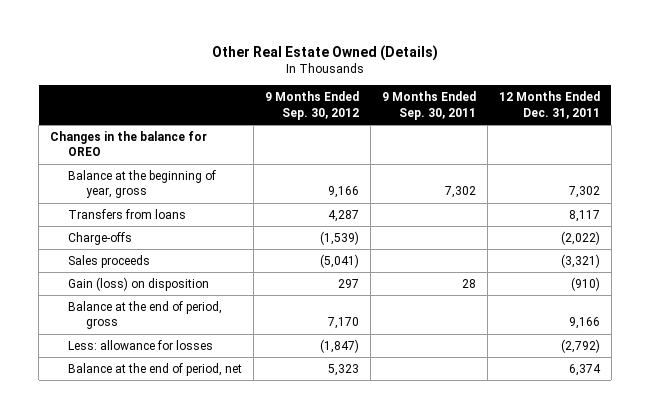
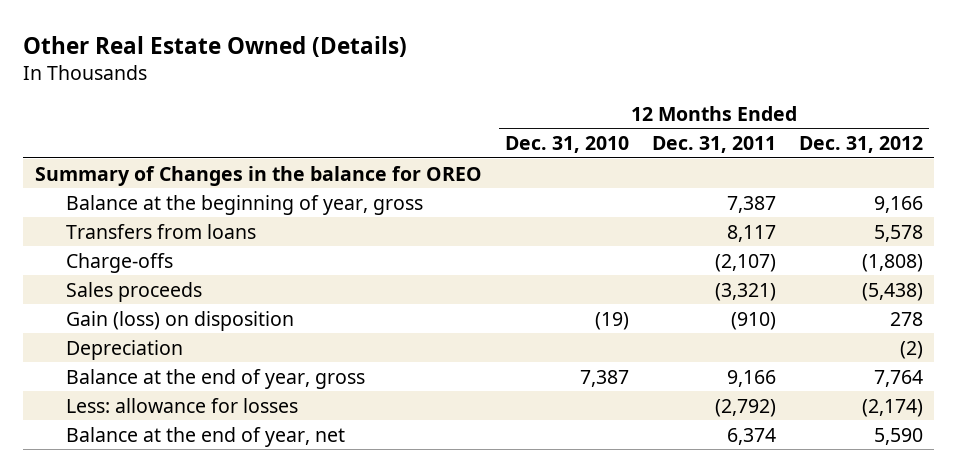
- | 9 Months Ended Sep. 30, 2012 | 9 Months Ended Sep. 30, 2011 | 12 Months Ended Dec. 31, 2011
+ | 12 Months Ended Dec. 31, 2010 | 12 Months Ended Dec. 31, 2011 | 12 Months Ended Dec. 31, 2012
- Changes in the balance for OREO
- Balance at the beginning of year, gross | 9,166 | 7,302 | 7,302
+ Summary of Changes in the balance for OREO
+ Balance at the beginning of year, gross | | 7,387 | 9,166
- Charge-offs | (1,539) | | (2,022)
+ Charge-offs | | (2,107) | (1,808)
- Balance at the end of period, gross | 7,170 | | 9,166
+ Depreciation | | | (2)
+ Balance at the end of year, gross | 7,387 | 9,166 | 7,764
- Balance at the end of period, net | 5,323 | | 6,374
+ Balance at the end of year, net | | 6,374 | 5,590

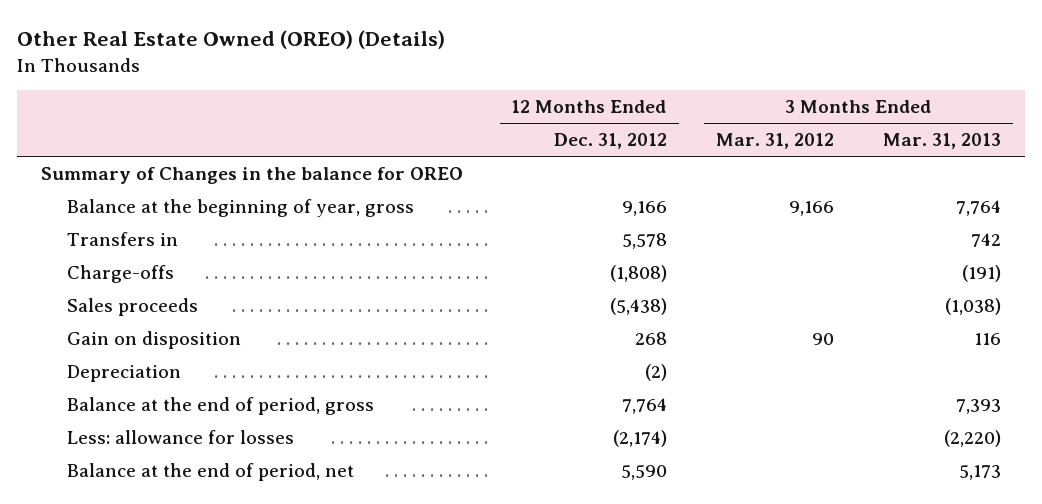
- Other Real Estate Owned (Details)
+ Other Real Estate Owned (OREO) (Details)
- | 12 Months Ended Dec. 31, 2010 | 12 Months Ended Dec. 31, 2011 | 12 Months Ended Dec. 31, 2012
+ | 12 Months Ended Dec. 31, 2012 | 3 Months Ended Mar. 31, 2012 | 3 Months Ended Mar. 31, 2013
- Transfers from loans | | 8,117 | 5,578
+ Transfers in | 5,578 | | 742
- Gain (loss) on disposition | (19) | (910) | 278
+ Gain on disposition | 268 | 90 | 116
- Balance at the end of year, gross | 7,387 | 9,166 | 7,764
+ Balance at the end of period, gross | 7,764 | | 7,393
- Balance at the end of year, net | | 6,374 | 5,590
+ Balance at the end of period, net | 5,590 | | 5,173

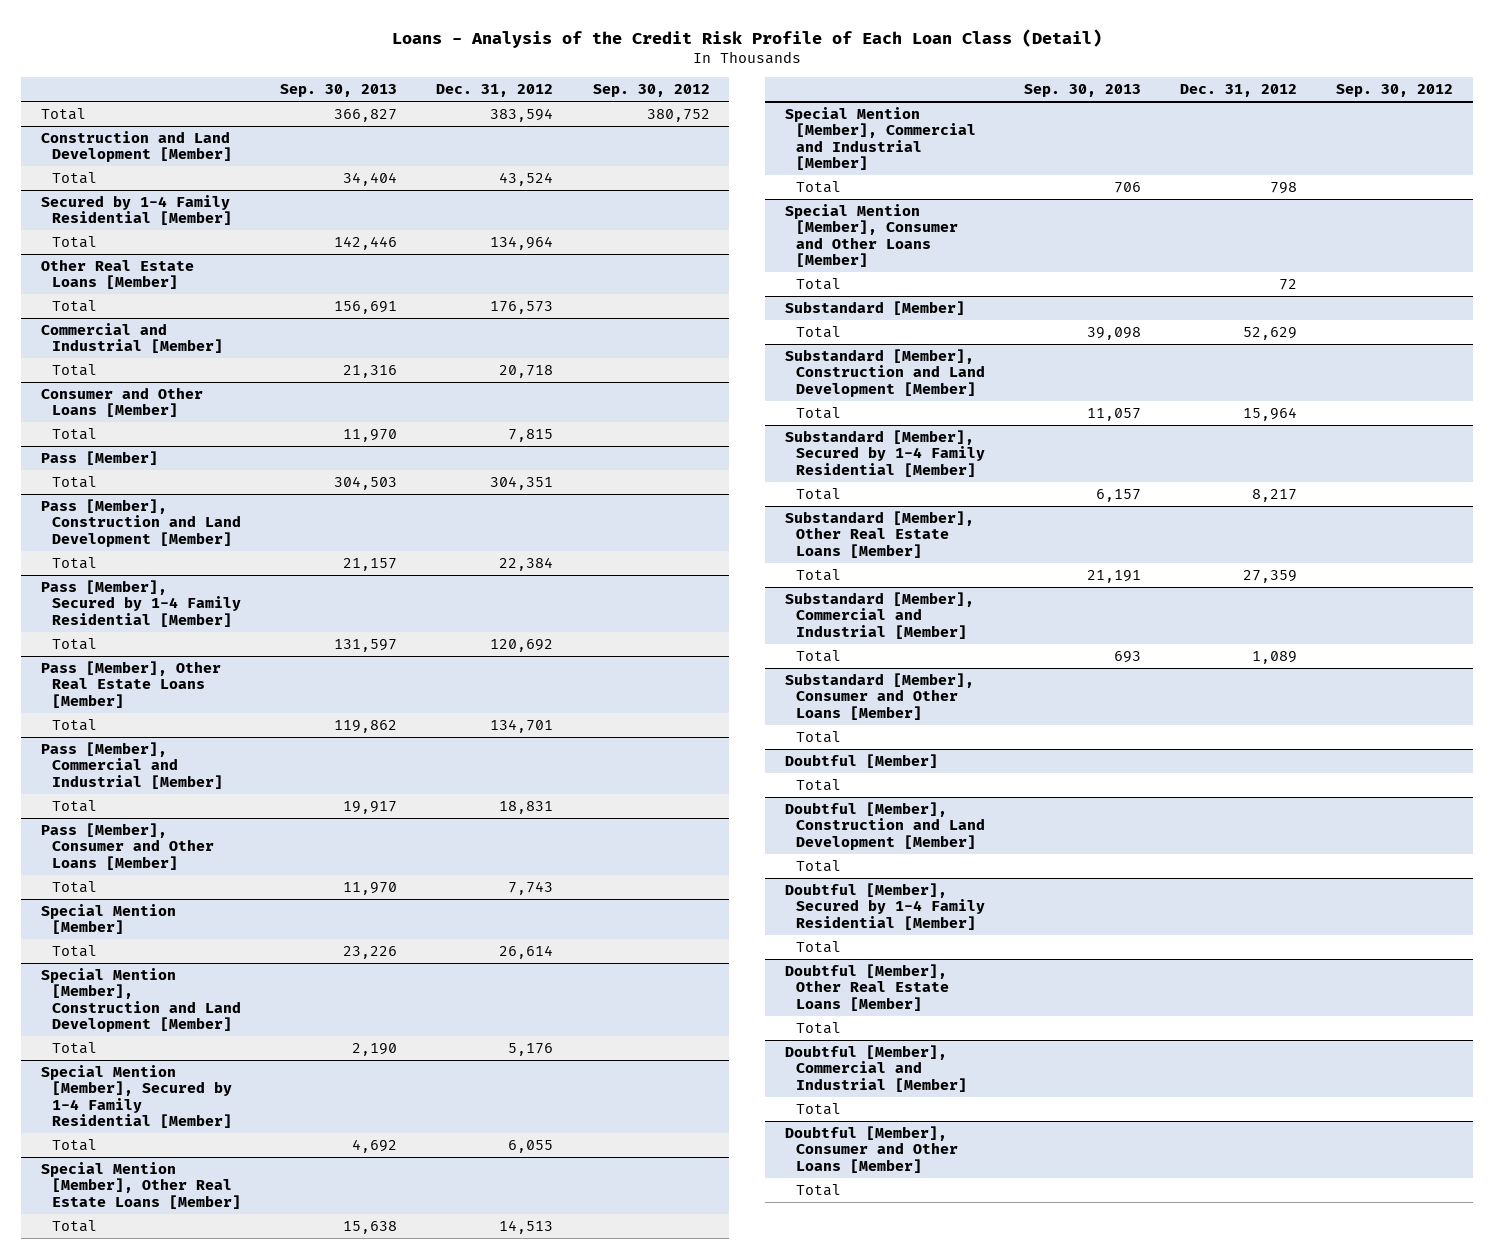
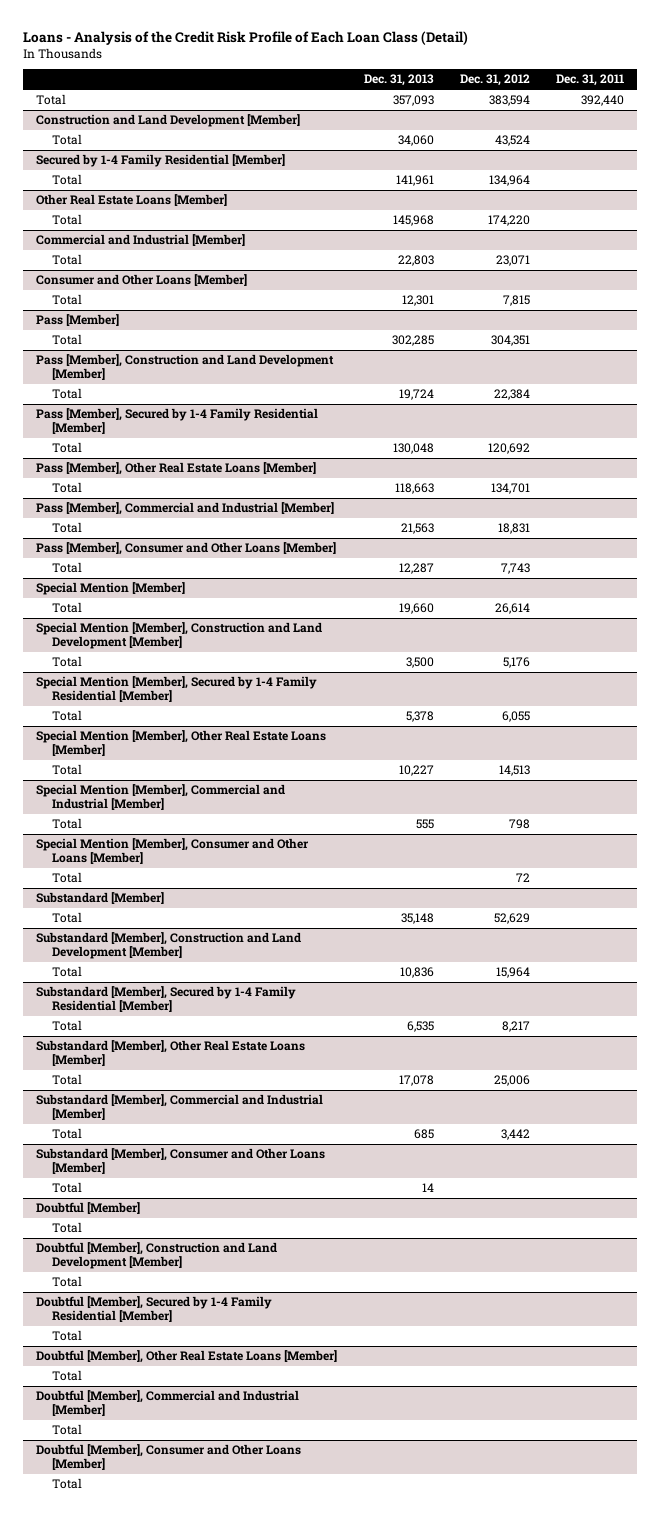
- | Sep. 30, 2013 | Dec. 31, 2012 | Sep. 30, 2012
+ | Dec. 31, 2013 | Dec. 31, 2012 | Dec. 31, 2011
@ Other Real Estate Loans [Member]
- Total | 156,691 | 176,573 |
+ Total | 145,968 | 174,220 |
@ Commercial and Industrial [Member]
- Total | 21,316 | 20,718 |
+ Total | 22,803 | 23,071 |
@ Substandard [Member], Other Real Estate Loans [Member]
- Total | 21,191 | 27,359 |
+ Total | 17,078 | 25,006 |
@ Substandard [Member], Commercial and Industrial [Member]
- Total | 693 | 1,089 |
+ Total | 685 | 3,442 |

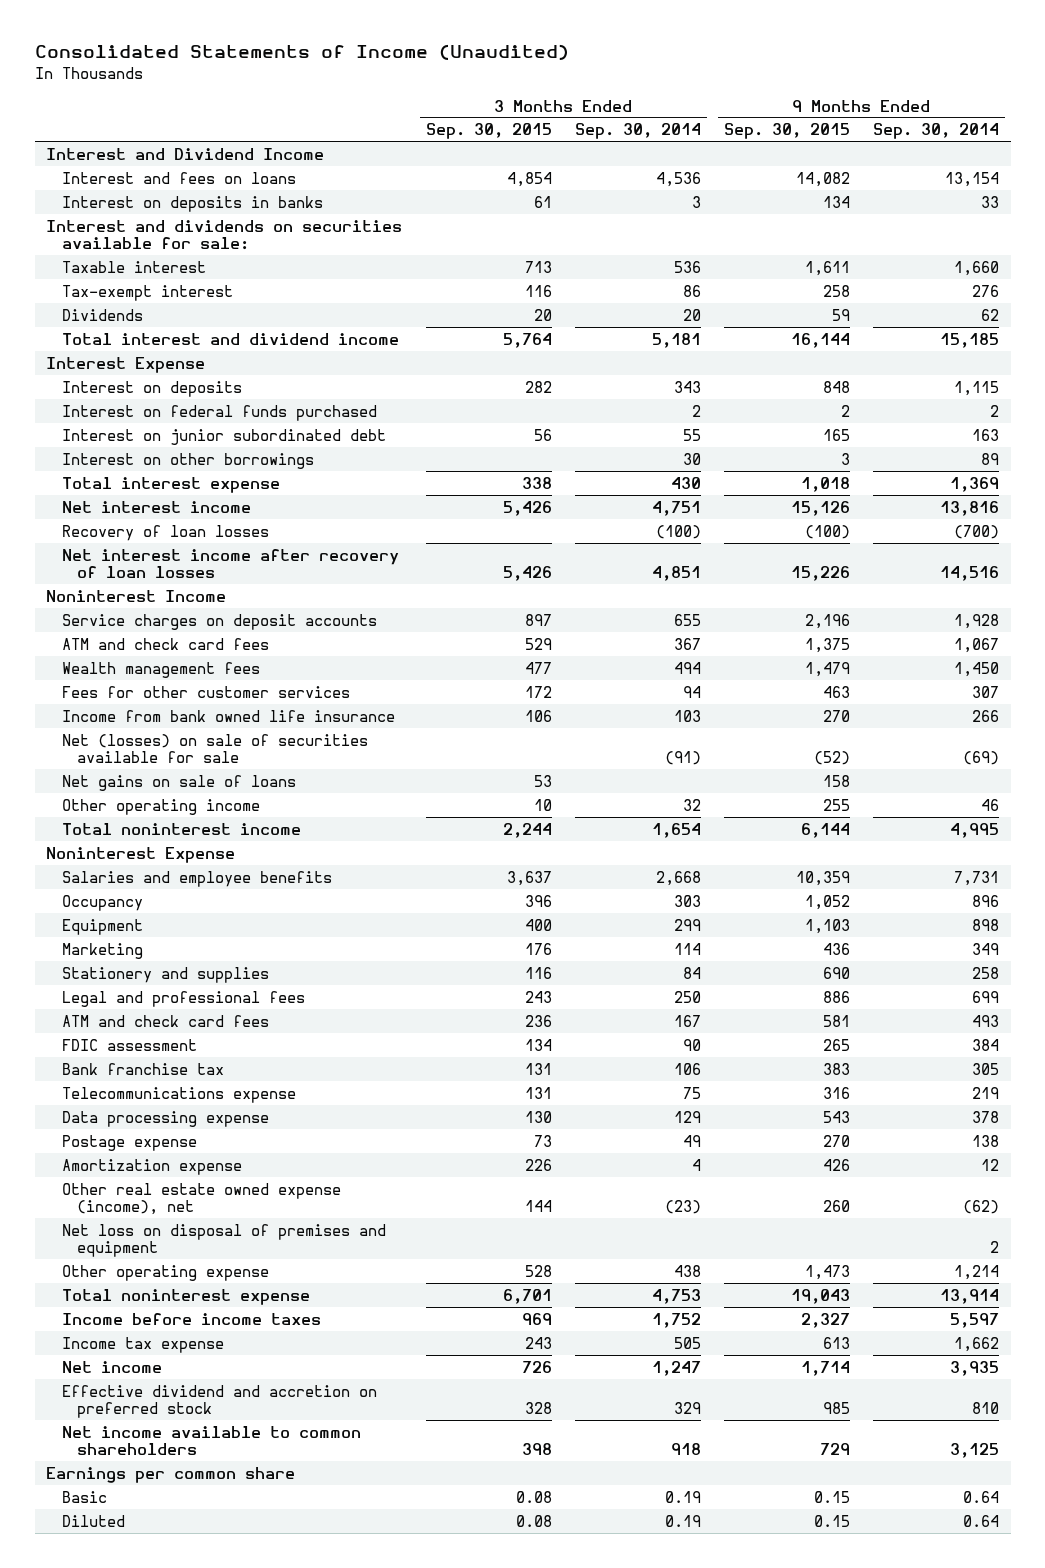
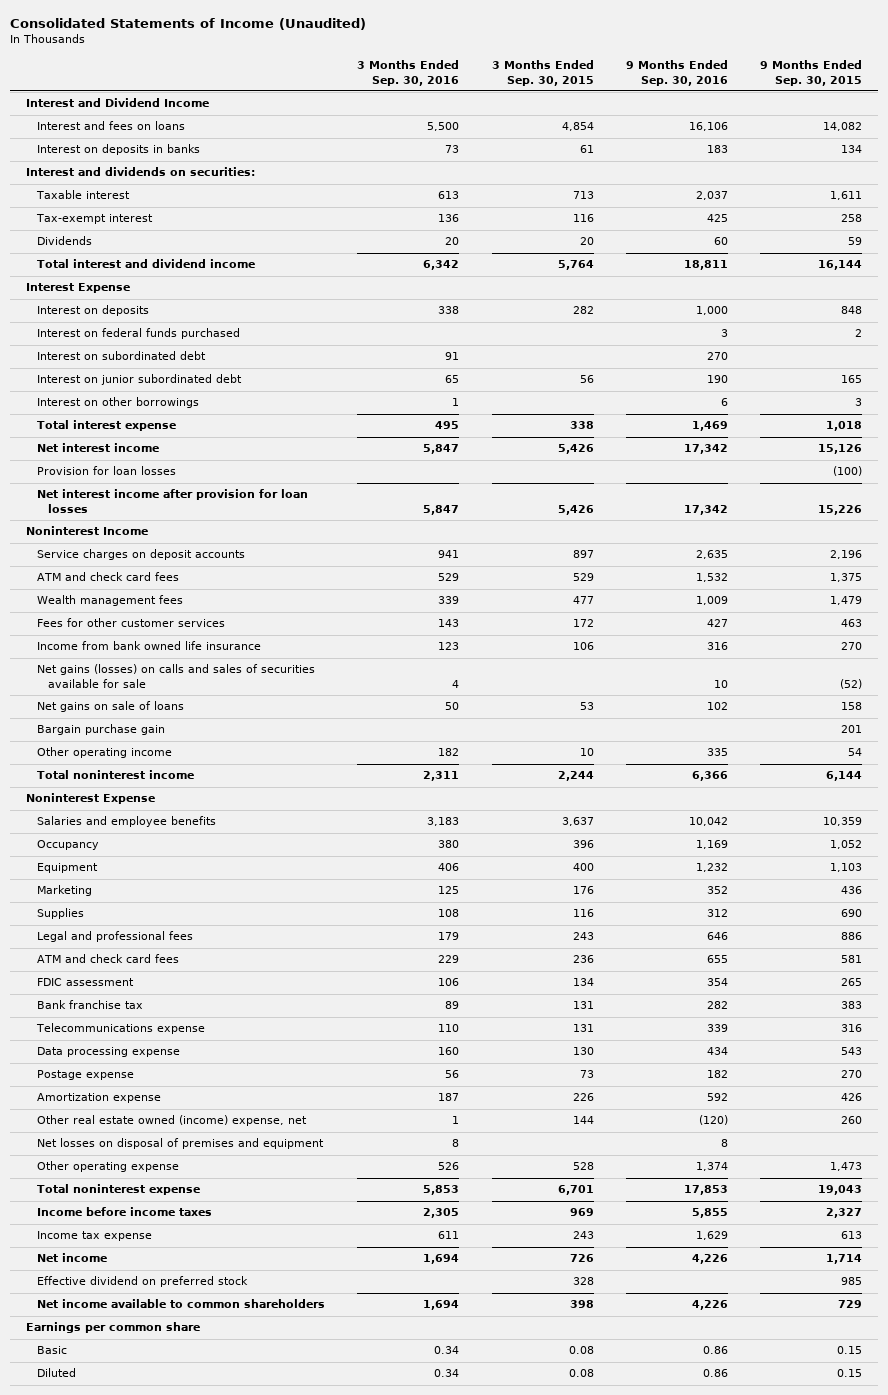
- | 3 Months Ended Sep. 30, 2015 | 3 Months Ended Sep. 30, 2014 | 9 Months Ended Sep. 30, 2015 | 9 Months Ended Sep. 30, 2014
+ | 3 Months Ended Sep. 30, 2016 | 3 Months Ended Sep. 30, 2015 | 9 Months Ended Sep. 30, 2016 | 9 Months Ended Sep. 30, 2015
- Interest and dividends on securities available for sale:
+ Interest and dividends on securities:
+ Interest on subordinated debt | 91 | | 270 |
- Recovery of loan losses | | (100) | (100) | (700)
- Net interest income after recovery of loan losses | 5,426 | 4,851 | 15,226 | 14,516
+ Provision for loan losses | | | | (100)
+ Net interest income after provision for loan losses | 5,847 | 5,426 | 17,342 | 15,226
- Net (losses) on sale of securities available for sale | | (91) | (52) | (69)
+ Net gains (losses) on calls and sales of securities available for sale | 4 | | 10 | (52)
- Other operating income | 10 | 32 | 255 | 46
+ Bargain purchase gain | | | | 201
+ Other operating income | 182 | 10 | 335 | 54
- Stationery and supplies | 116 | 84 | 690 | 258
+ Supplies | 108 | 116 | 312 | 690
- Other real estate owned expense (income), net | 144 | (23) | 260 | (62)
- Net loss on disposal of premises and equipment | | | | 2
+ Other real estate owned (income) expense, net | 1 | 144 | (120) | 260
+ Net losses on disposal of premises and equipment | 8 | | 8 |
- Effective dividend and accretion on preferred stock | 328 | 329 | 985 | 810
+ Effective dividend on preferred stock | | 328 | | 985

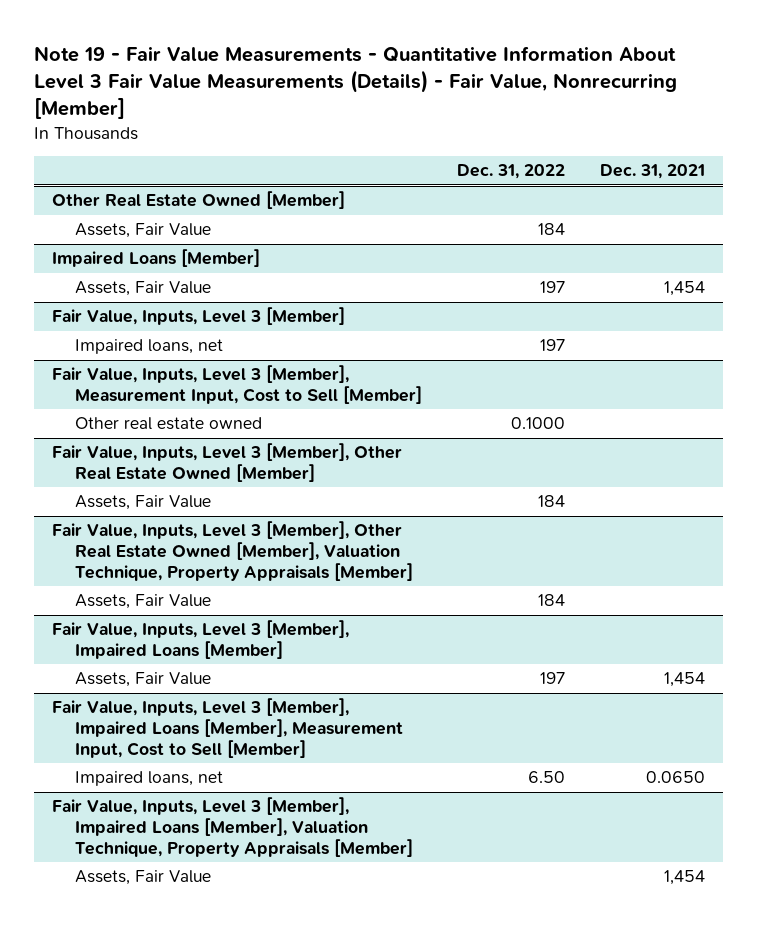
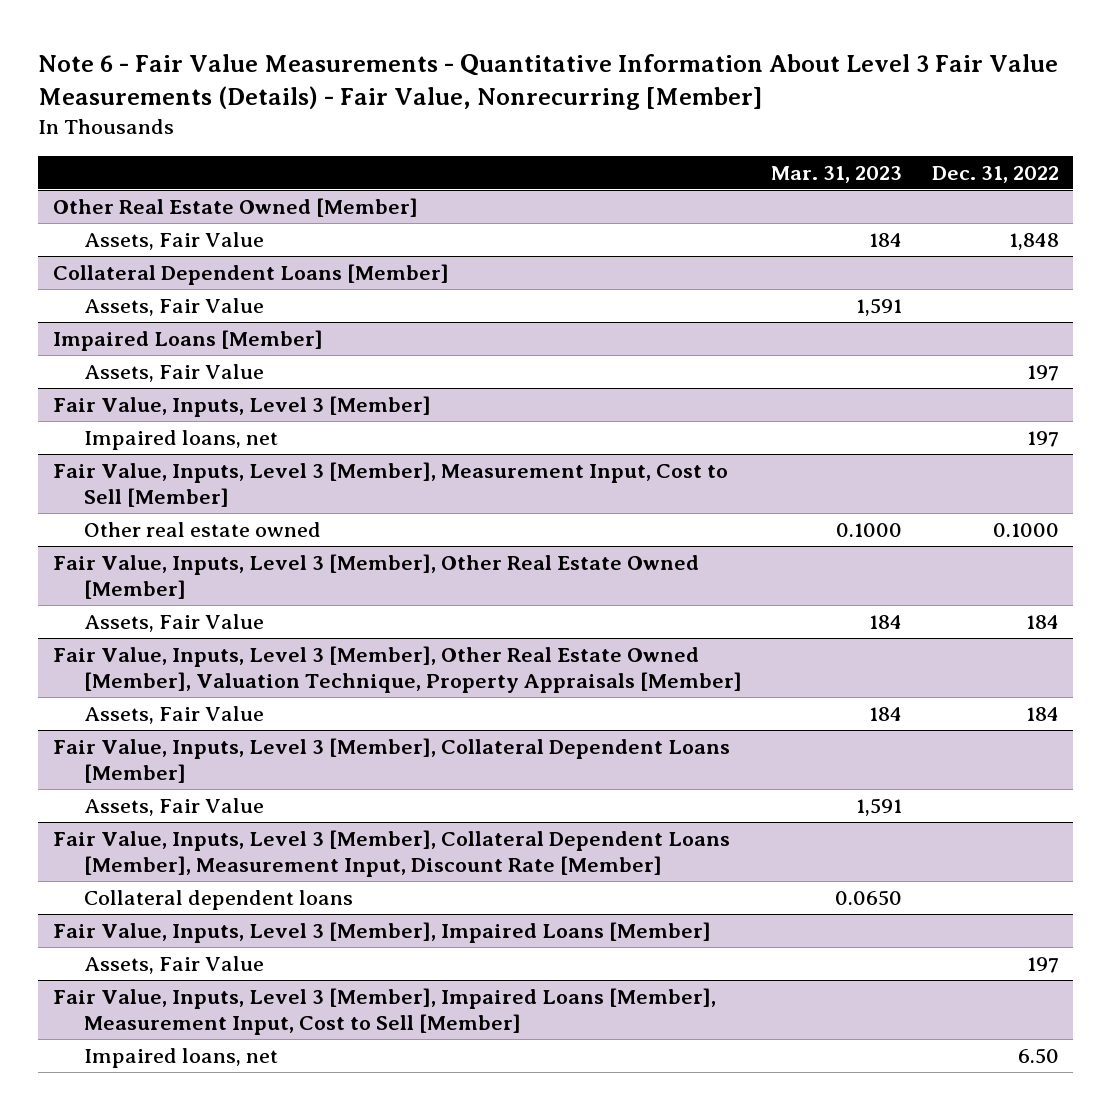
- Note 19 - Fair Value Measurements - Quantitative Information About Level 3 Fair Value Measurements (Details) - Fair Value, Nonrecurring [Member]
+ Note 6 - Fair Value Measurements - Quantitative Information About Level 3 Fair Value Measurements (Details) - Fair Value, Nonrecurring [Member]
- | Dec. 31, 2022 | Dec. 31, 2021
+ | Mar. 31, 2023 | Dec. 31, 2022
@ Other Real Estate Owned [Member]
- Assets, Fair Value | 184 |
+ Assets, Fair Value | 184 | 1,848
+ Collateral Dependent Loans [Member]
+ Assets, Fair Value | 1,591 |
+ Fair Value, Inputs, Level 3 [Member], Collateral Dependent Loans [Member]
+ Assets, Fair Value | 1,591 |
+ Fair Value, Inputs, Level 3 [Member], Collateral Dependent Loans [Member], Measurement Input, Discount Rate [Member]
+ Collateral dependent loans | 0.0650 |
- Fair Value, Inputs, Level 3 [Member], Impaired Loans [Member], Valuation Technique, Property Appraisals [Member]
- Assets, Fair Value | | 1,454

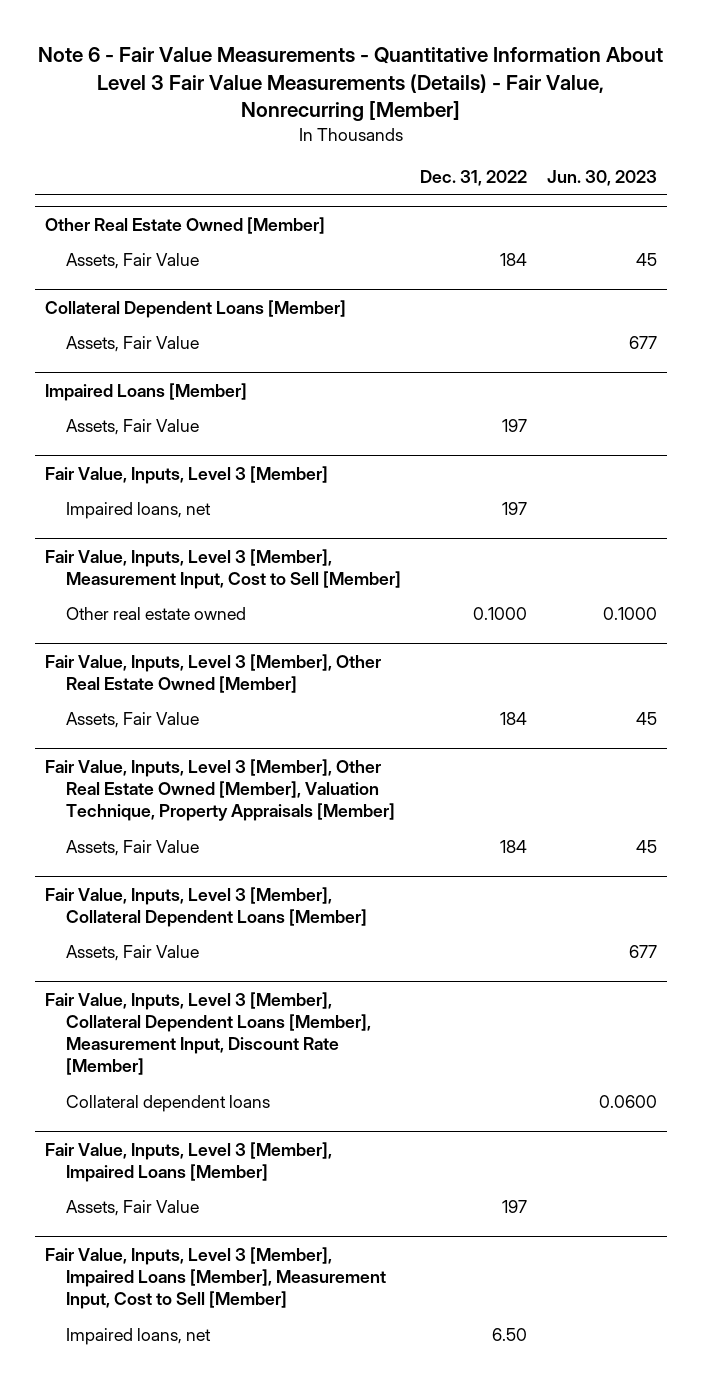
- | Mar. 31, 2023 | Dec. 31, 2022
+ | Dec. 31, 2022 | Jun. 30, 2023
@ Other Real Estate Owned [Member]
- Assets, Fair Value | 184 | 1,848
+ Assets, Fair Value | 184 | 45

